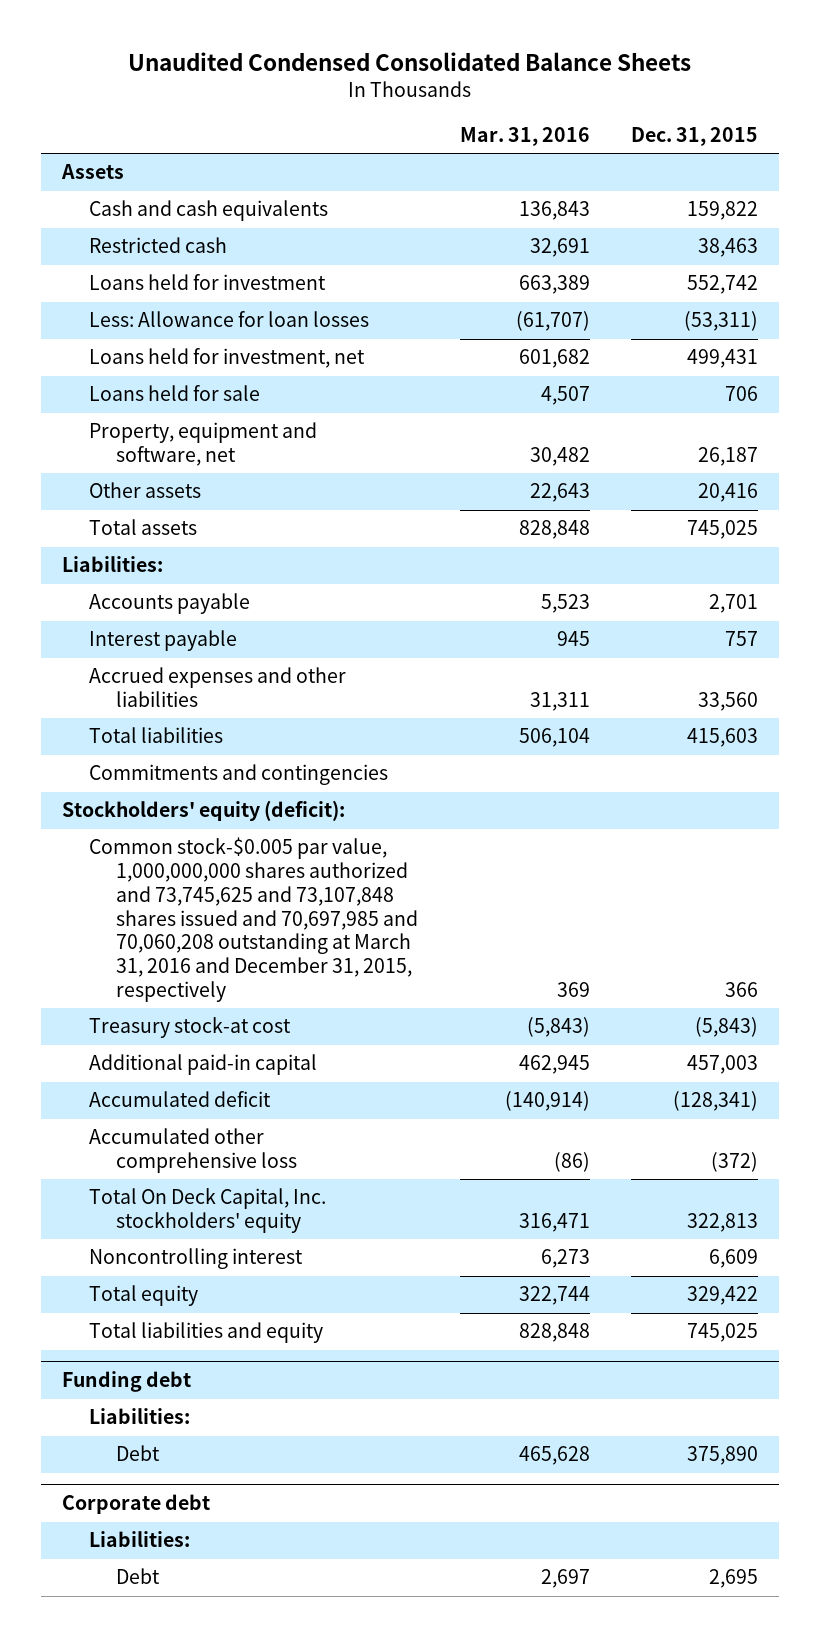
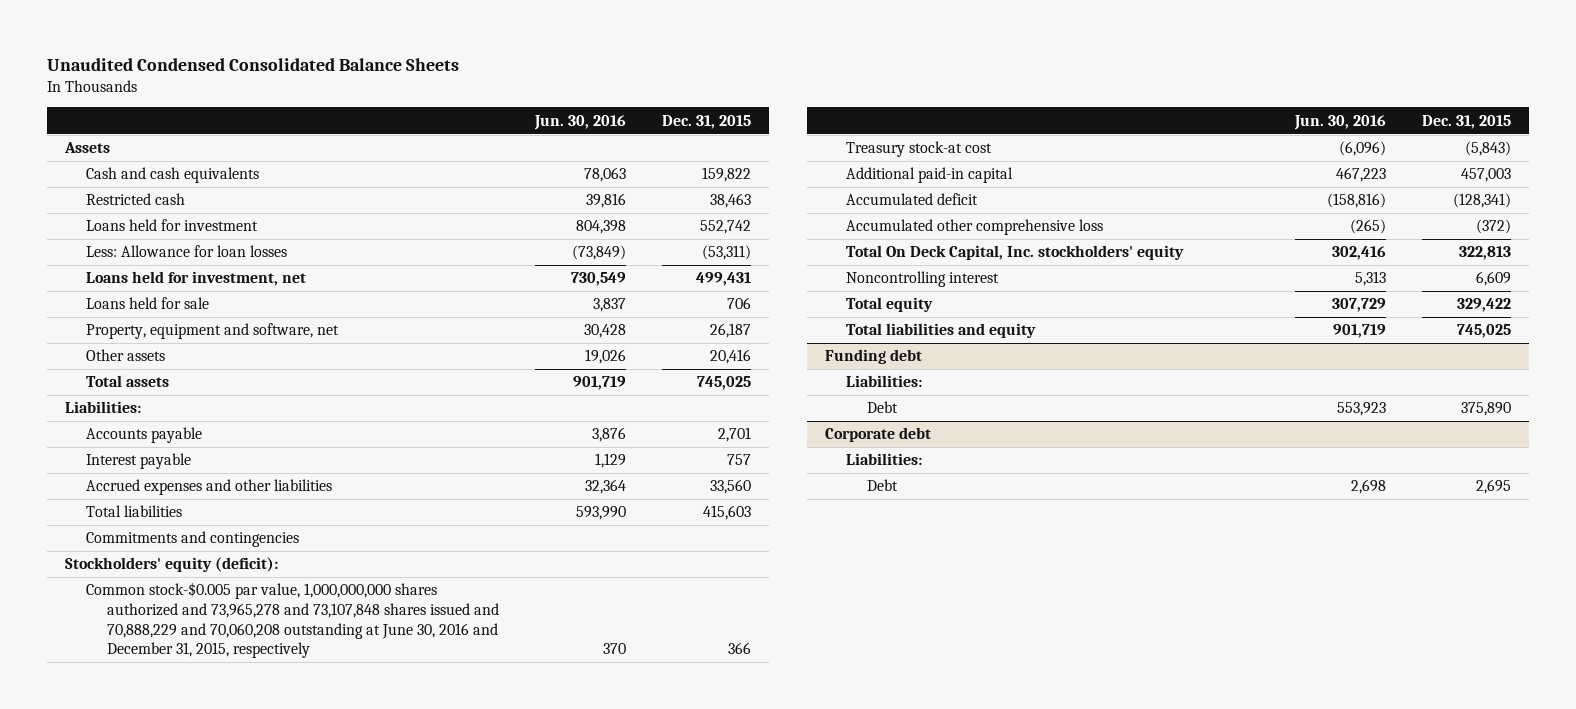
- | Mar. 31, 2016 | Dec. 31, 2015
+ | Jun. 30, 2016 | Dec. 31, 2015
- Common stock-$0.005 par value, 1,000,000,000 shares authorized and 73,745,625 and 73,107,848 shares issued and 70,697,985 and 70,060,208 outstanding at March 31, 2016 and December 31, 2015, respectively | 369 | 366
+ Common stock-$0.005 par value, 1,000,000,000 shares authorized and 73,965,278 and 73,107,848 shares issued and 70,888,229 and 70,060,208 outstanding at June 30, 2016 and December 31, 2015, respectively | 370 | 366

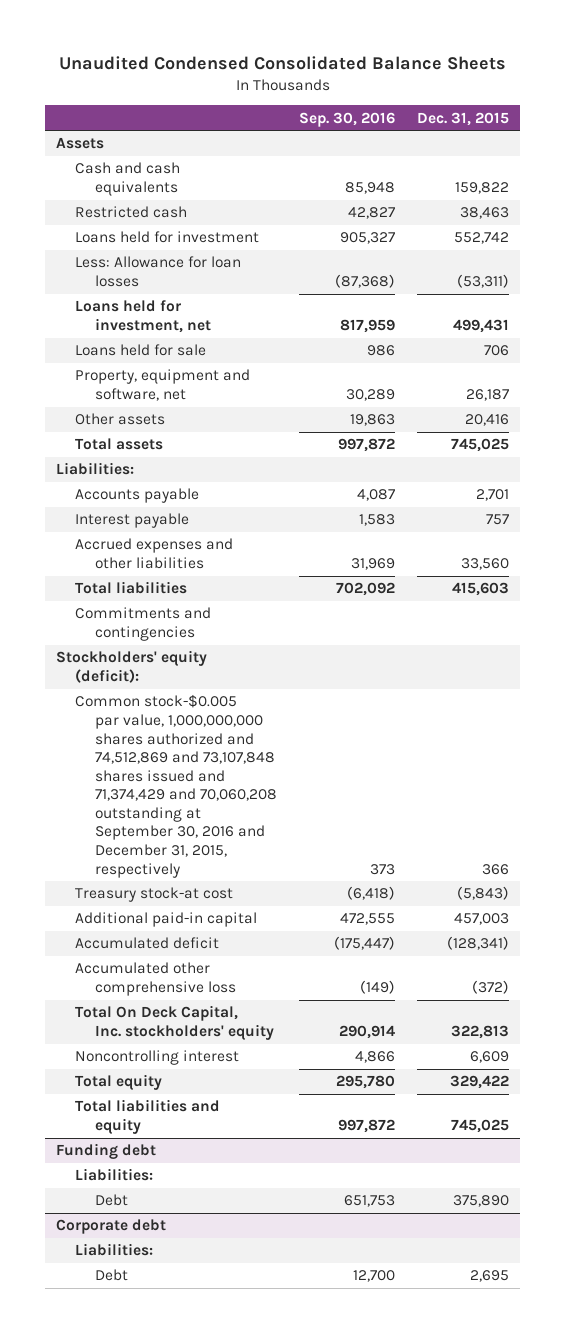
- | Jun. 30, 2016 | Dec. 31, 2015
+ | Sep. 30, 2016 | Dec. 31, 2015
- Common stock-$0.005 par value, 1,000,000,000 shares authorized and 73,965,278 and 73,107,848 shares issued and 70,888,229 and 70,060,208 outstanding at June 30, 2016 and December 31, 2015, respectively | 370 | 366
+ Common stock-$0.005 par value, 1,000,000,000 shares authorized and 74,512,869 and 73,107,848 shares issued and 71,374,429 and 70,060,208 outstanding at September 30, 2016 and December 31, 2015, respectively | 373 | 366

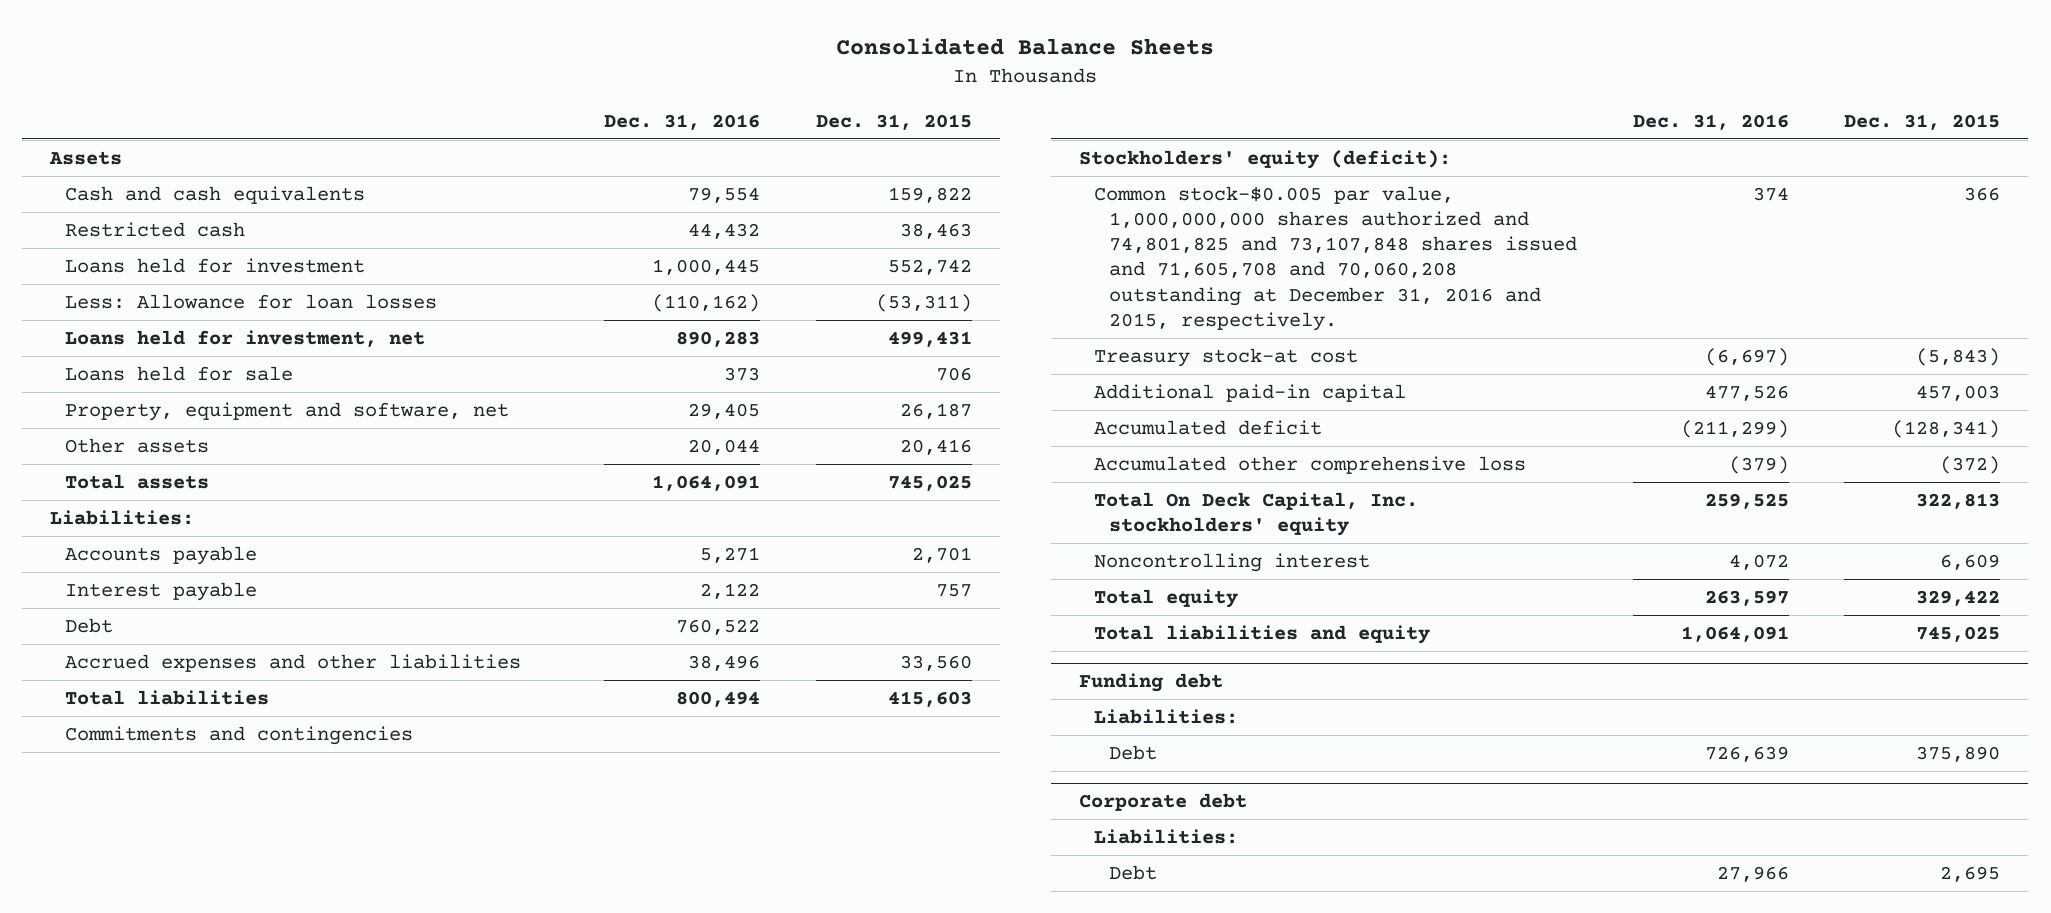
- Unaudited Condensed Consolidated Balance Sheets
+ Consolidated Balance Sheets
- | Sep. 30, 2016 | Dec. 31, 2015
+ | Dec. 31, 2016 | Dec. 31, 2015
+ Debt | 760,522 |
- Common stock-$0.005 par value, 1,000,000,000 shares authorized and 74,512,869 and 73,107,848 shares issued and 71,374,429 and 70,060,208 outstanding at September 30, 2016 and December 31, 2015, respectively | 373 | 366
+ Common stock-$0.005 par value, 1,000,000,000 shares authorized and 74,801,825 and 73,107,848 shares issued and 71,605,708 and 70,060,208 outstanding at December 31, 2016 and 2015, respectively. | 374 | 366

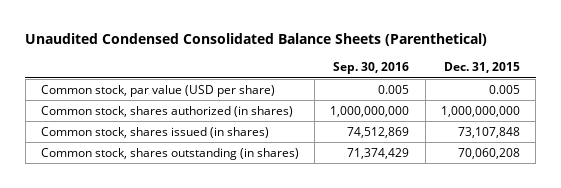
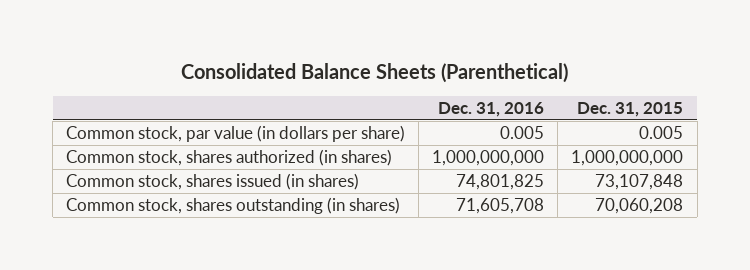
- Unaudited Condensed Consolidated Balance Sheets (Parenthetical)
+ Consolidated Balance Sheets (Parenthetical)
- | Sep. 30, 2016 | Dec. 31, 2015
+ | Dec. 31, 2016 | Dec. 31, 2015
- Common stock, par value (USD per share) | 0.005 | 0.005
+ Common stock, par value (in dollars per share) | 0.005 | 0.005

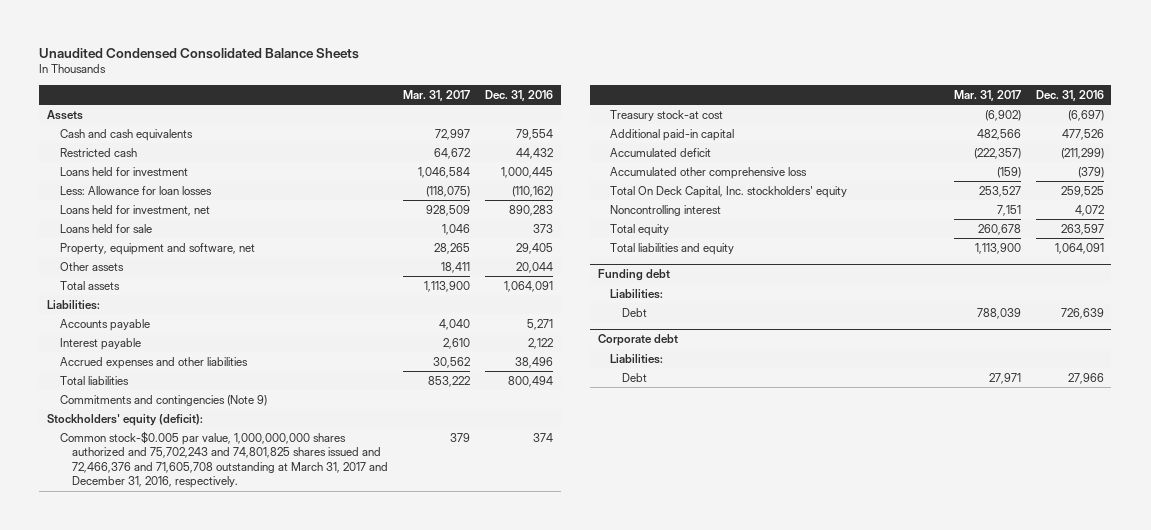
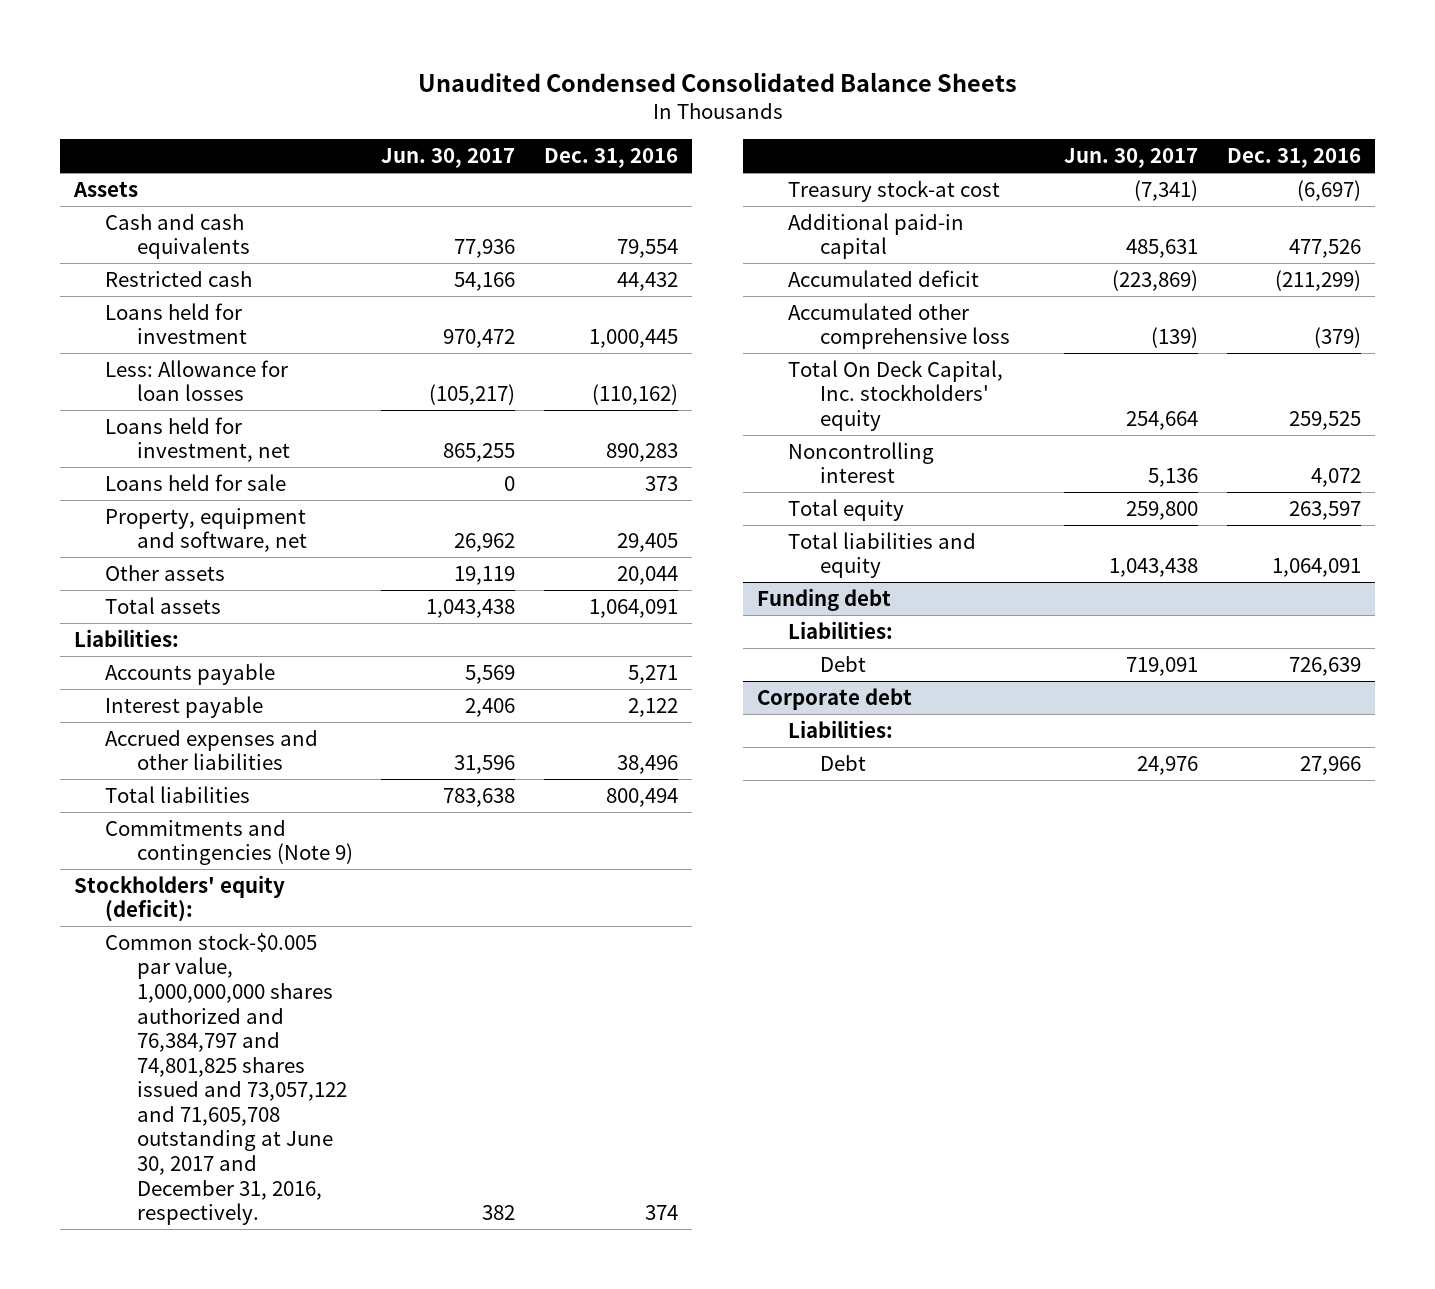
- | Mar. 31, 2017 | Dec. 31, 2016
+ | Jun. 30, 2017 | Dec. 31, 2016
- Common stock-$0.005 par value, 1,000,000,000 shares authorized and 75,702,243 and 74,801,825 shares issued and 72,466,376 and 71,605,708 outstanding at March 31, 2017 and December 31, 2016, respectively. | 379 | 374
+ Common stock-$0.005 par value, 1,000,000,000 shares authorized and 76,384,797 and 74,801,825 shares issued and 73,057,122 and 71,605,708 outstanding at June 30, 2017 and December 31, 2016, respectively. | 382 | 374

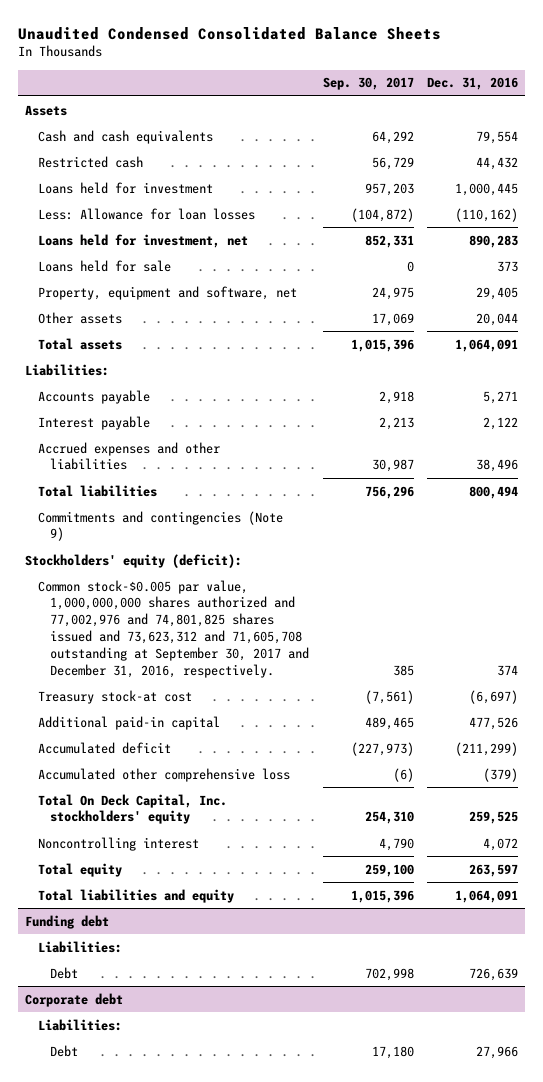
- | Jun. 30, 2017 | Dec. 31, 2016
+ | Sep. 30, 2017 | Dec. 31, 2016
- Common stock-$0.005 par value, 1,000,000,000 shares authorized and 76,384,797 and 74,801,825 shares issued and 73,057,122 and 71,605,708 outstanding at June 30, 2017 and December 31, 2016, respectively. | 382 | 374
+ Common stock-$0.005 par value, 1,000,000,000 shares authorized and 77,002,976 and 74,801,825 shares issued and 73,623,312 and 71,605,708 outstanding at September 30, 2017 and December 31, 2016, respectively. | 385 | 374

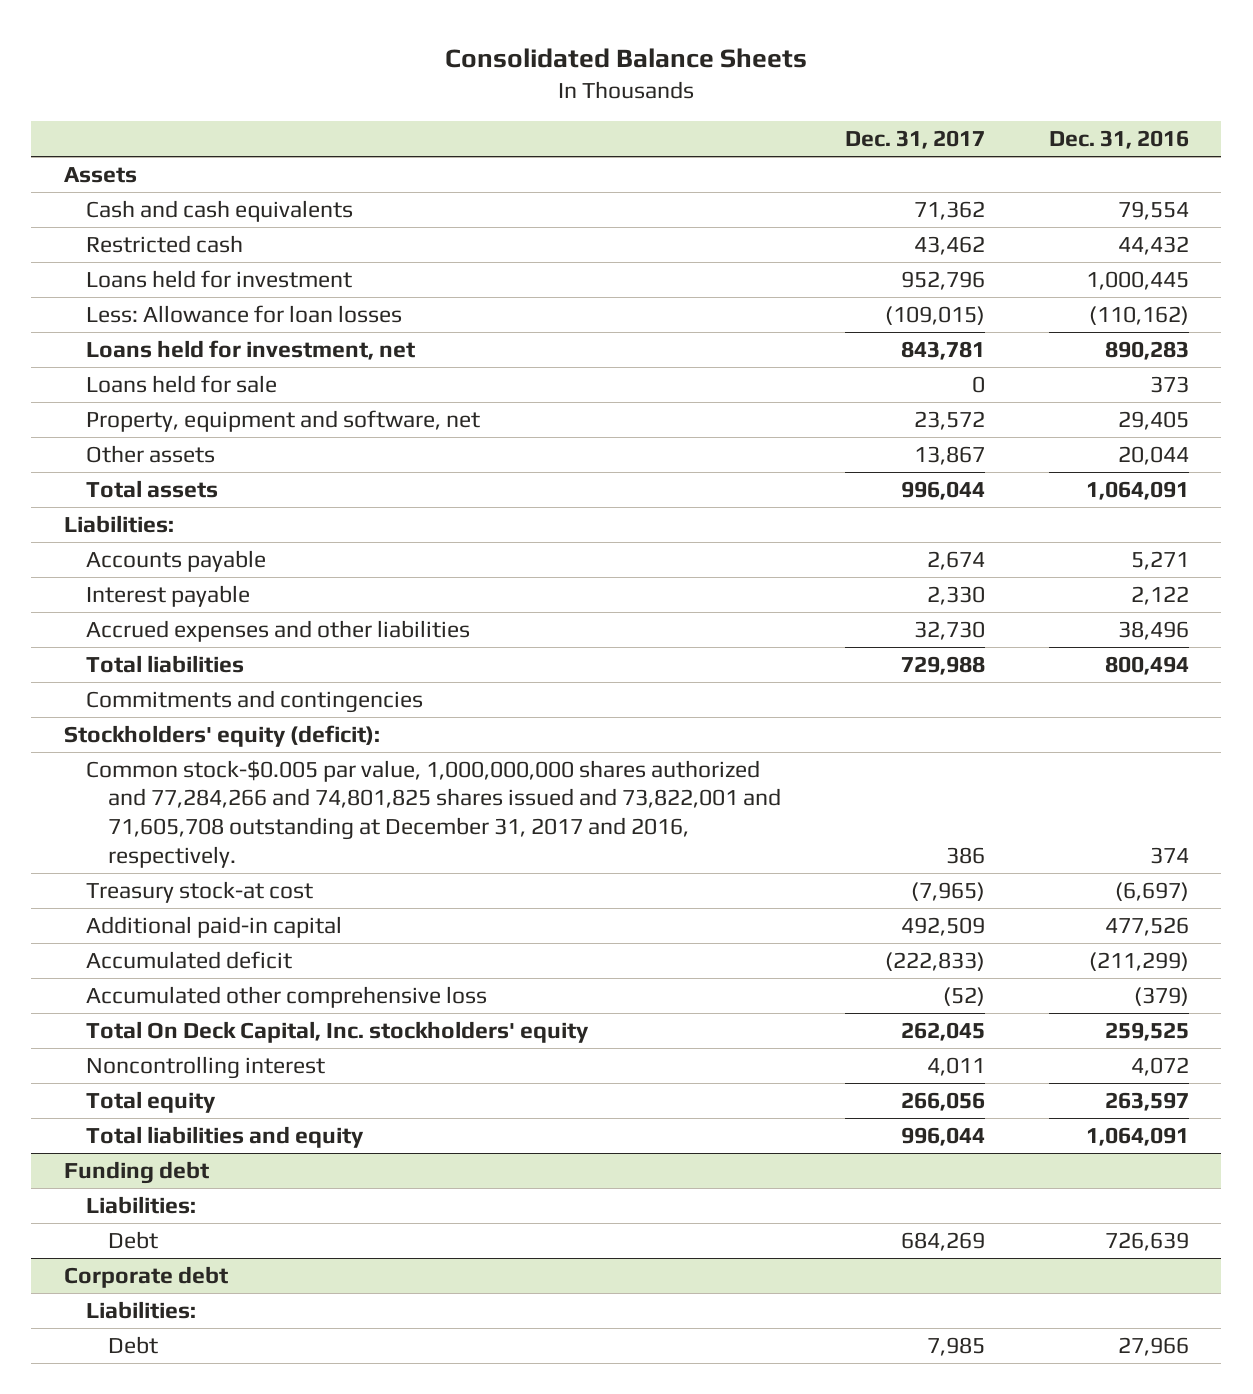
- Unaudited Condensed Consolidated Balance Sheets
+ Consolidated Balance Sheets
- | Sep. 30, 2017 | Dec. 31, 2016
+ | Dec. 31, 2017 | Dec. 31, 2016
- Commitments and contingencies (Note 9)
+ Commitments and contingencies
- Common stock-$0.005 par value, 1,000,000,000 shares authorized and 77,002,976 and 74,801,825 shares issued and 73,623,312 and 71,605,708 outstanding at September 30, 2017 and December 31, 2016, respectively. | 385 | 374
+ Common stock-$0.005 par value, 1,000,000,000 shares authorized and 77,284,266 and 74,801,825 shares issued and 73,822,001 and 71,605,708 outstanding at December 31, 2017 and 2016, respectively. | 386 | 374

